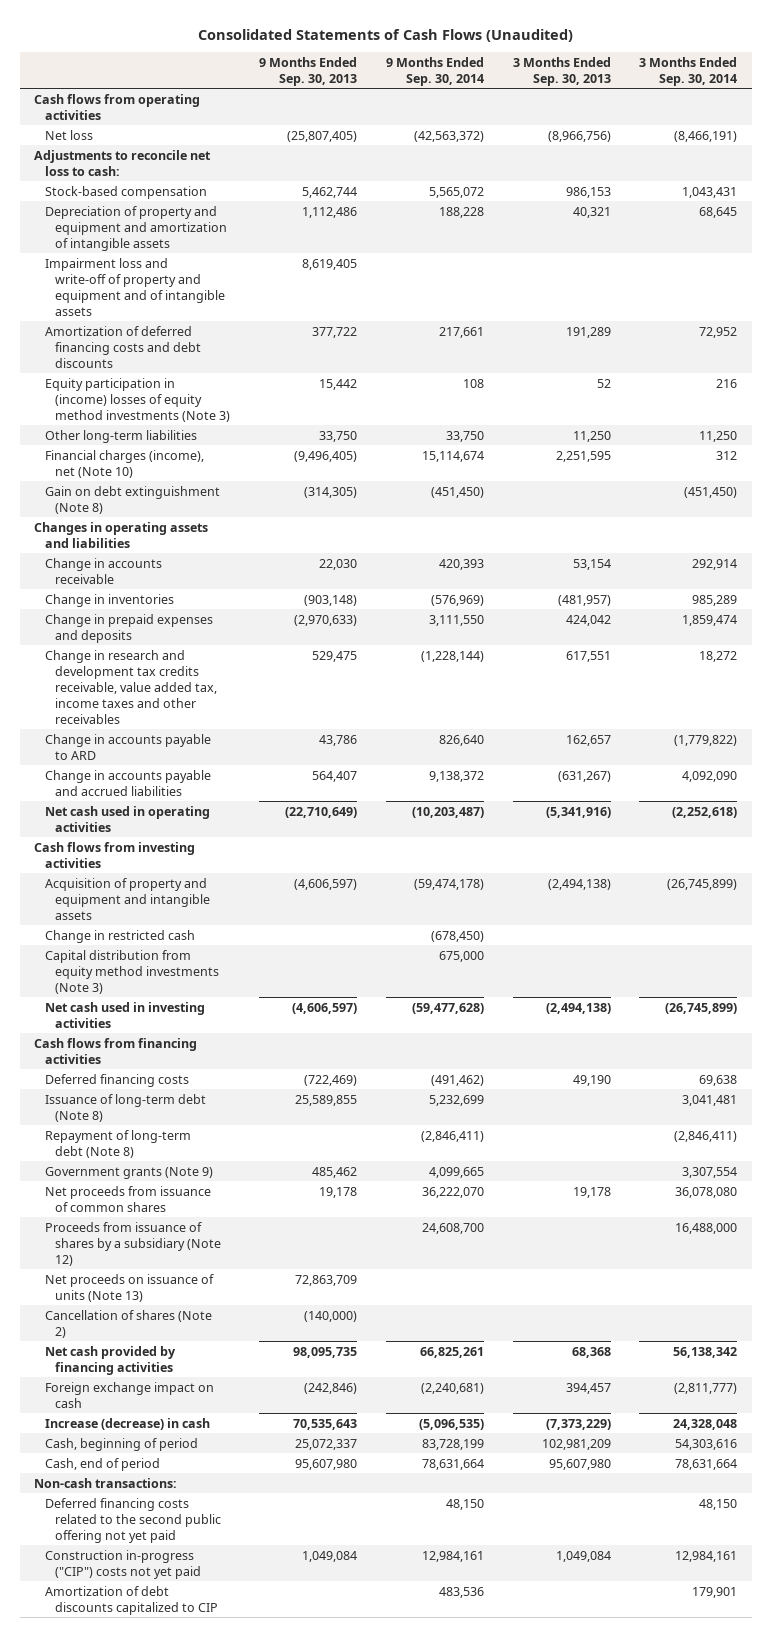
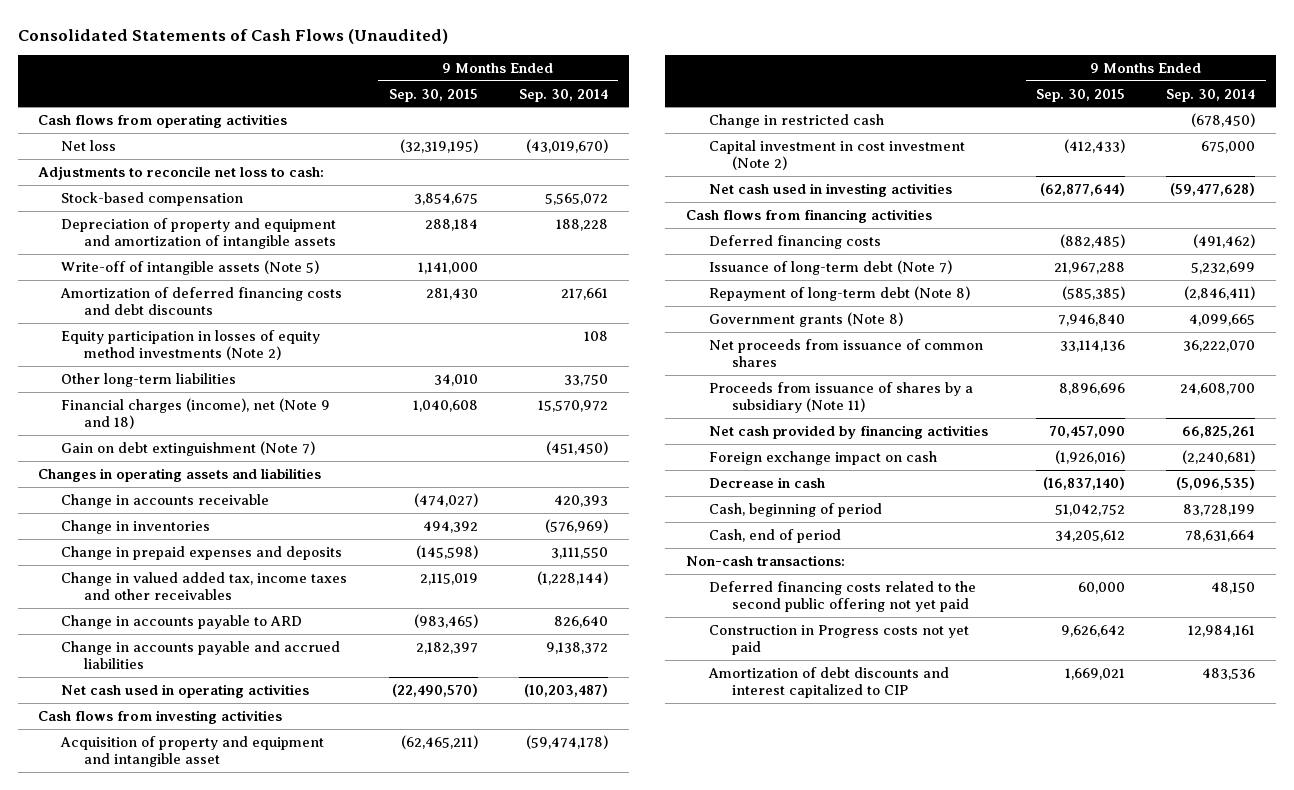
- | 9 Months Ended Sep. 30, 2013 | 9 Months Ended Sep. 30, 2014 | 3 Months Ended Sep. 30, 2013 | 3 Months Ended Sep. 30, 2014
+ | 9 Months Ended Sep. 30, 2015 | 9 Months Ended Sep. 30, 2014
- Net loss | (25,807,405) | (42,563,372) | (8,966,756) | (8,466,191)
+ Net loss | (32,319,195) | (43,019,670)
- Impairment loss and write-off of property and equipment and of intangible assets | 8,619,405 | | |
+ Write-off of intangible assets (Note 5) | 1,141,000 |
- Equity participation in (income) losses of equity method investments (Note 3) | 15,442 | 108 | 52 | 216
+ Equity participation in losses of equity method investments (Note 2) | | 108
- Financial charges (income), net (Note 10) | (9,496,405) | 15,114,674 | 2,251,595 | 312
- Gain on debt extinguishment (Note 8) | (314,305) | (451,450) | | (451,450)
+ Financial charges (income), net (Note 9 and 18) | 1,040,608 | 15,570,972
+ Gain on debt extinguishment (Note 7) | | (451,450)
- Change in research and development tax credits receivable, value added tax, income taxes and other receivables | 529,475 | (1,228,144) | 617,551 | 18,272
+ Change in valued added tax, income taxes and other receivables | 2,115,019 | (1,228,144)
- Acquisition of property and equipment and intangible assets | (4,606,597) | (59,474,178) | (2,494,138) | (26,745,899)
+ Acquisition of property and equipment and intangible asset | (62,465,211) | (59,474,178)
- Capital distribution from equity method investments (Note 3) | | 675,000 | |
+ Capital investment in cost investment (Note 2) | (412,433) | 675,000
- Issuance of long-term debt (Note 8) | 25,589,855 | 5,232,699 | | 3,041,481
+ Issuance of long-term debt (Note 7) | 21,967,288 | 5,232,699
- Government grants (Note 9) | 485,462 | 4,099,665 | | 3,307,554
+ Government grants (Note 8) | 7,946,840 | 4,099,665
- Proceeds from issuance of shares by a subsidiary (Note 12) | | 24,608,700 | | 16,488,000
- Net proceeds on issuance of units (Note 13) | 72,863,709 | | |
- Cancellation of shares (Note 2) | (140,000) | | |
+ Proceeds from issuance of shares by a subsidiary (Note 11) | 8,896,696 | 24,608,700
- Increase (decrease) in cash | 70,535,643 | (5,096,535) | (7,373,229) | 24,328,048
+ Decrease in cash | (16,837,140) | (5,096,535)
- Construction in-progress ("CIP") costs not yet paid | 1,049,084 | 12,984,161 | 1,049,084 | 12,984,161
- Amortization of debt discounts capitalized to CIP | | 483,536 | | 179,901
+ Construction in Progress costs not yet paid | 9,626,642 | 12,984,161
+ Amortization of debt discounts and interest capitalized to CIP | 1,669,021 | 483,536

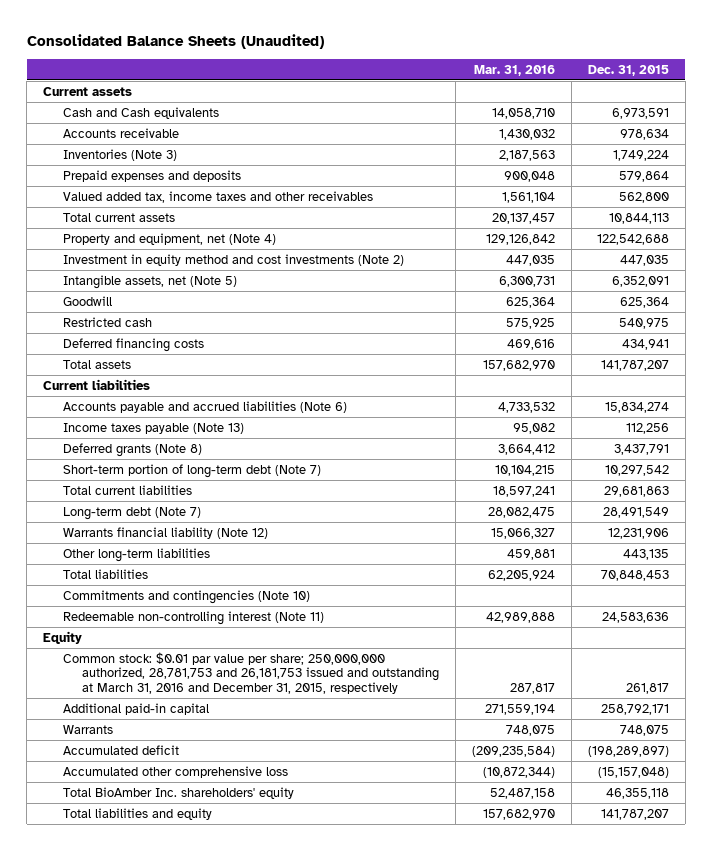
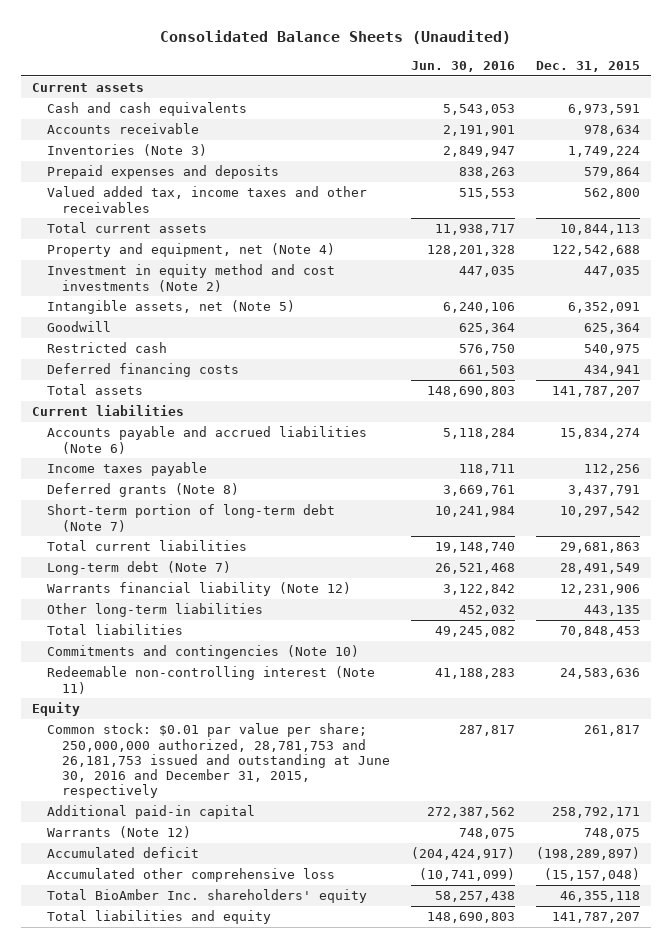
- | Mar. 31, 2016 | Dec. 31, 2015
+ | Jun. 30, 2016 | Dec. 31, 2015
- Cash and Cash equivalents | 14,058,710 | 6,973,591
+ Cash and cash equivalents | 5,543,053 | 6,973,591
- Income taxes payable (Note 13) | 95,082 | 112,256
+ Income taxes payable | 118,711 | 112,256
- Common stock: $0.01 par value per share; 250,000,000 authorized, 28,781,753 and 26,181,753 issued and outstanding at March 31, 2016 and December 31, 2015, respectively | 287,817 | 261,817
+ Common stock: $0.01 par value per share; 250,000,000 authorized, 28,781,753 and 26,181,753 issued and outstanding at June 30, 2016 and December 31, 2015, respectively | 287,817 | 261,817
- Warrants | 748,075 | 748,075
+ Warrants (Note 12) | 748,075 | 748,075

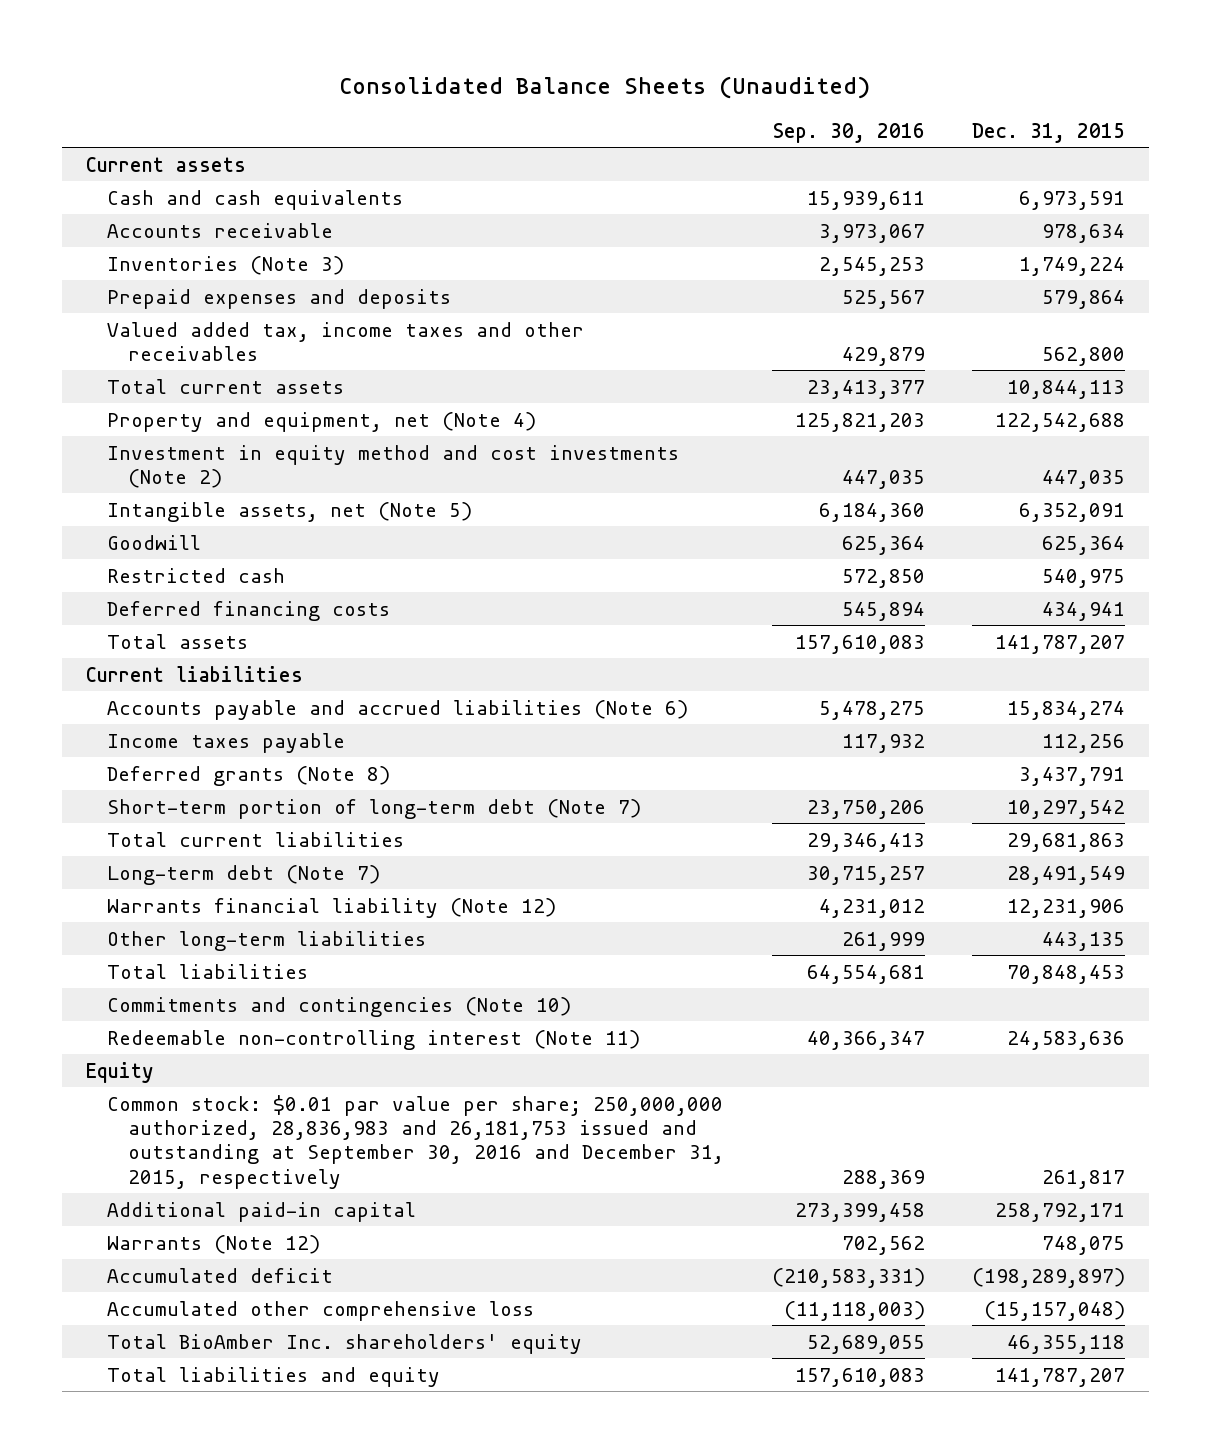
- | Jun. 30, 2016 | Dec. 31, 2015
+ | Sep. 30, 2016 | Dec. 31, 2015
- Common stock: $0.01 par value per share; 250,000,000 authorized, 28,781,753 and 26,181,753 issued and outstanding at June 30, 2016 and December 31, 2015, respectively | 287,817 | 261,817
+ Common stock: $0.01 par value per share; 250,000,000 authorized, 28,836,983 and 26,181,753 issued and outstanding at September 30, 2016 and December 31, 2015, respectively | 288,369 | 261,817

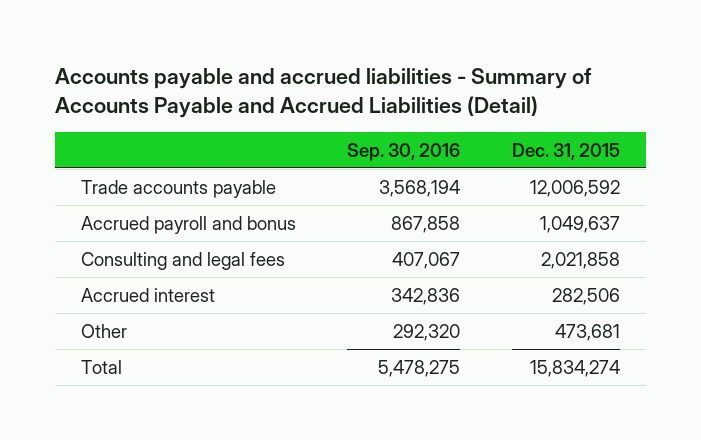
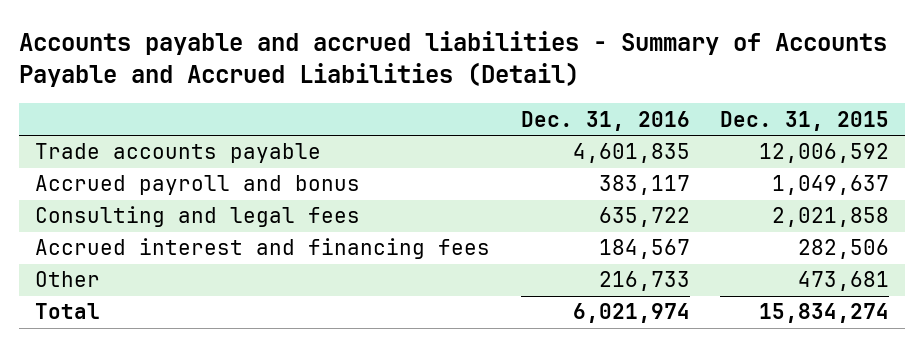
- | Sep. 30, 2016 | Dec. 31, 2015
+ | Dec. 31, 2016 | Dec. 31, 2015
- Accrued interest | 342,836 | 282,506
+ Accrued interest and financing fees | 184,567 | 282,506

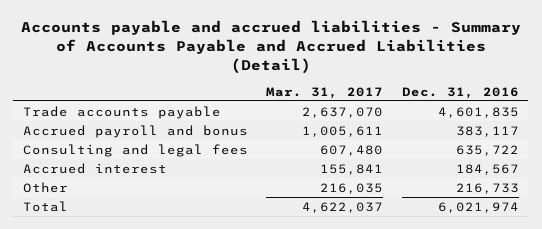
- | Dec. 31, 2016 | Dec. 31, 2015
+ | Mar. 31, 2017 | Dec. 31, 2016
- Accrued interest and financing fees | 184,567 | 282,506
+ Accrued interest | 155,841 | 184,567

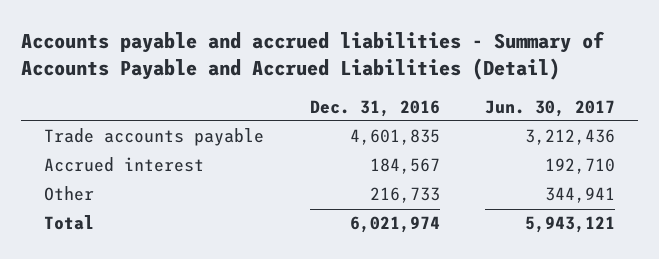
- | Mar. 31, 2017 | Dec. 31, 2016
+ | Dec. 31, 2016 | Jun. 30, 2017
- Accrued payroll and bonus | 1,005,611 | 383,117
- Consulting and legal fees | 607,480 | 635,722

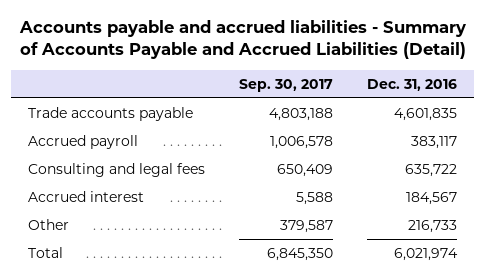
- | Dec. 31, 2016 | Jun. 30, 2017
+ | Sep. 30, 2017 | Dec. 31, 2016
+ Accrued payroll | 1,006,578 | 383,117
+ Consulting and legal fees | 650,409 | 635,722

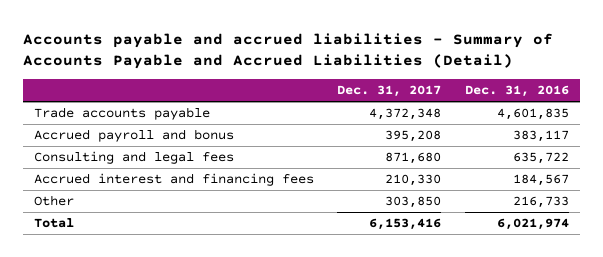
- | Sep. 30, 2017 | Dec. 31, 2016
+ | Dec. 31, 2017 | Dec. 31, 2016
- Accrued payroll | 1,006,578 | 383,117
+ Accrued payroll and bonus | 395,208 | 383,117
- Accrued interest | 5,588 | 184,567
+ Accrued interest and financing fees | 210,330 | 184,567

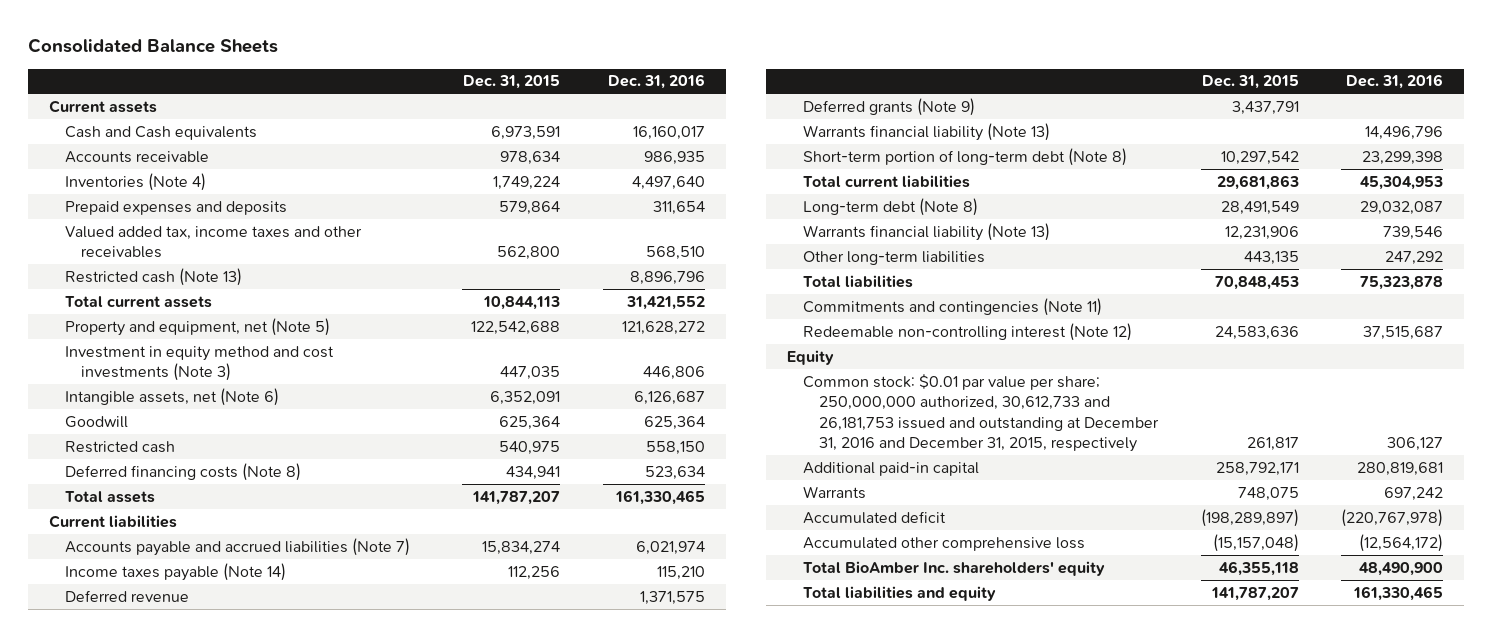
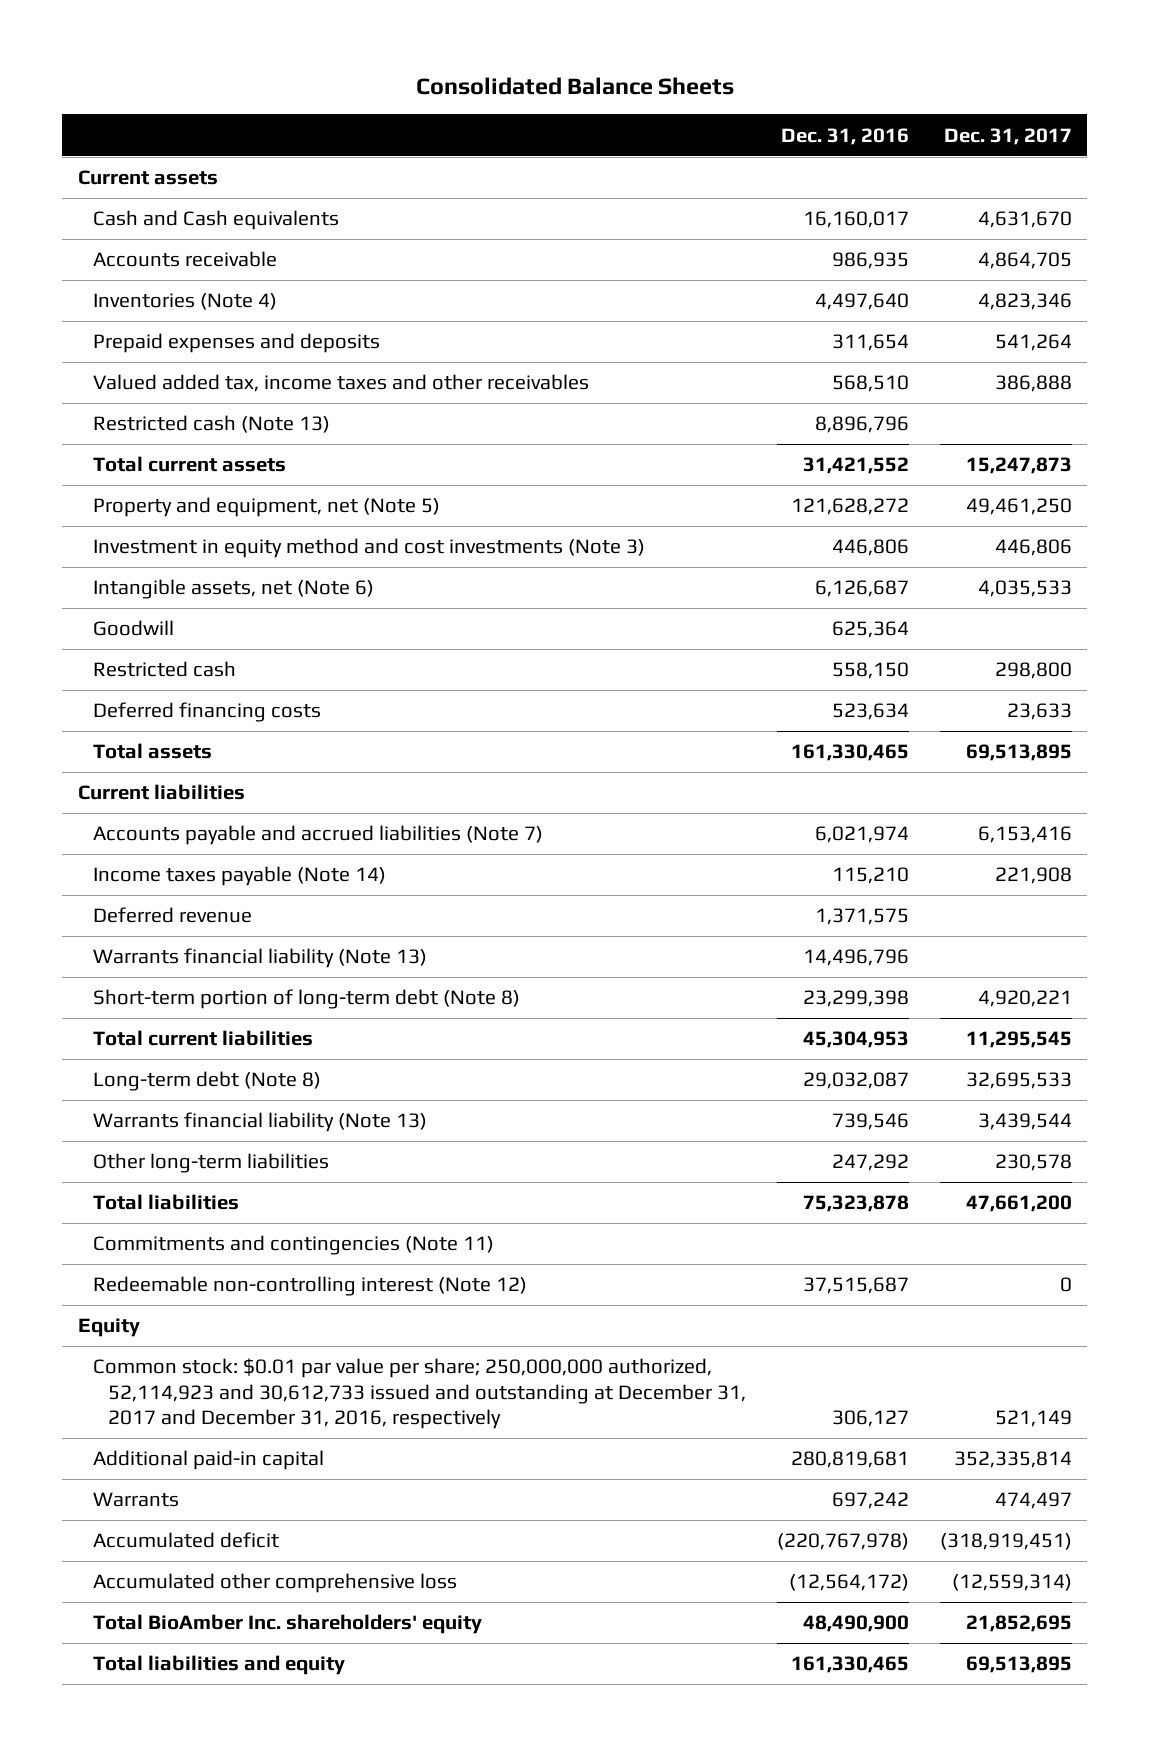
- | Dec. 31, 2015 | Dec. 31, 2016
+ | Dec. 31, 2016 | Dec. 31, 2017
- Deferred financing costs (Note 8) | 434,941 | 523,634
+ Deferred financing costs | 523,634 | 23,633
- Deferred grants (Note 9) | 3,437,791 |
- Common stock: $0.01 par value per share; 250,000,000 authorized, 30,612,733 and 26,181,753 issued and outstanding at December 31, 2016 and December 31, 2015, respectively | 261,817 | 306,127
+ Common stock: $0.01 par value per share; 250,000,000 authorized, 52,114,923 and 30,612,733 issued and outstanding at December 31, 2017 and December 31, 2016, respectively | 306,127 | 521,149

